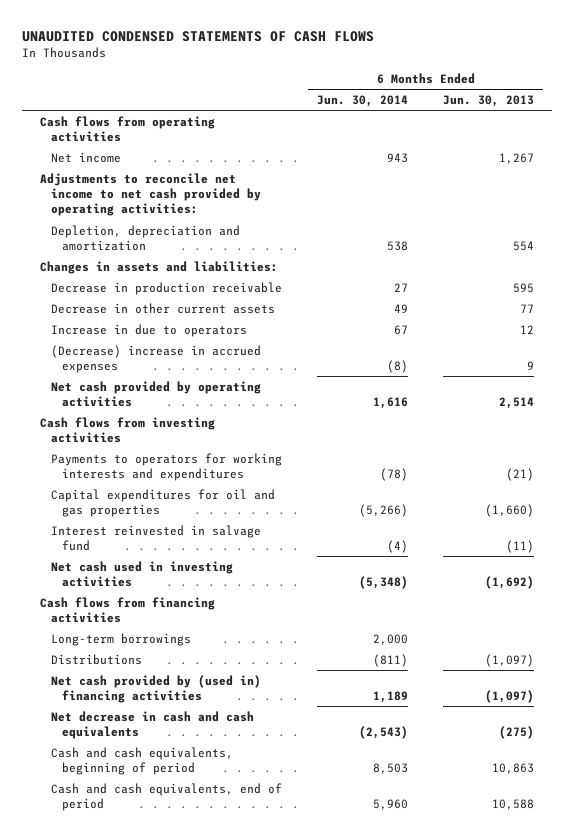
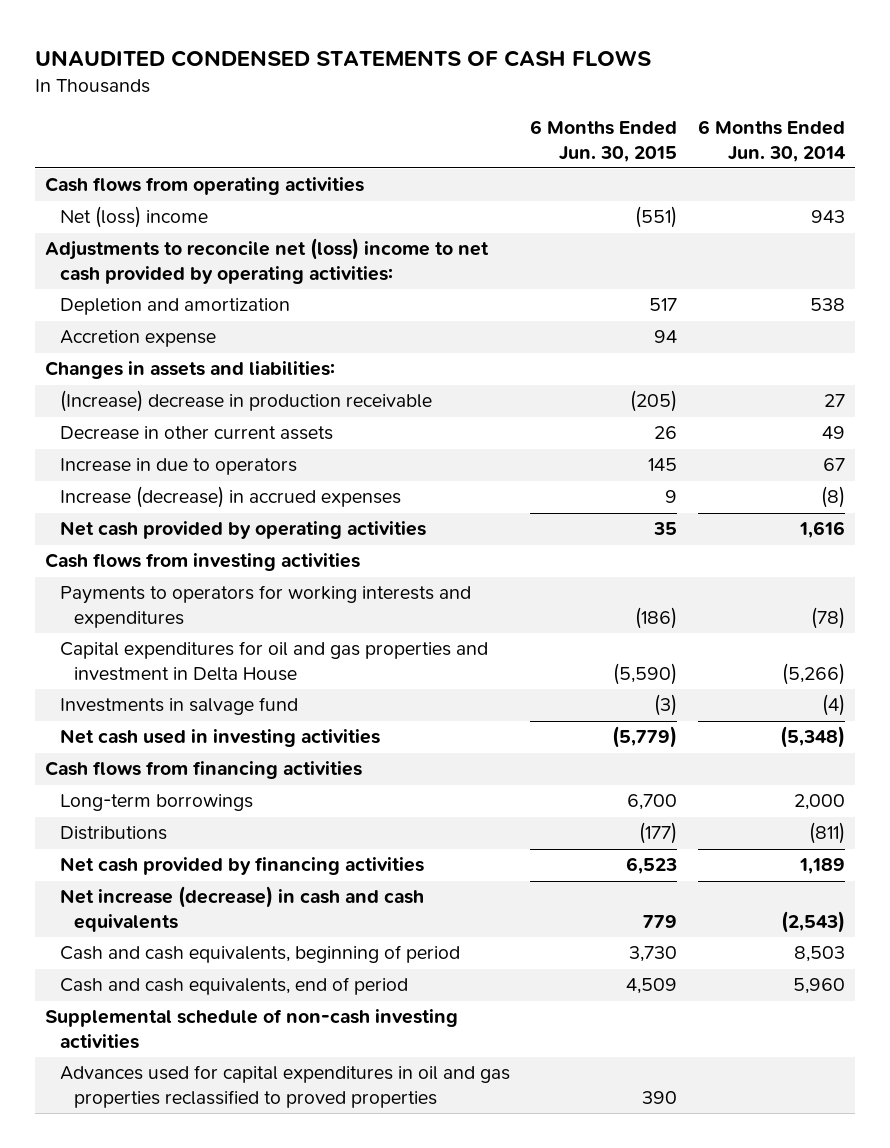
- | 6 Months Ended Jun. 30, 2014 | 6 Months Ended Jun. 30, 2013
+ | 6 Months Ended Jun. 30, 2015 | 6 Months Ended Jun. 30, 2014
- Net income | 943 | 1,267
- Adjustments to reconcile net income to net cash provided by operating activities:
- Depletion, depreciation and amortization | 538 | 554
+ Net (loss) income | (551) | 943
+ Adjustments to reconcile net (loss) income to net cash provided by operating activities:
+ Depletion and amortization | 517 | 538
+ Accretion expense | 94 |
- Decrease in production receivable | 27 | 595
+ (Increase) decrease in production receivable | (205) | 27
- (Decrease) increase in accrued expenses | (8) | 9
+ Increase (decrease) in accrued expenses | 9 | (8)
- Capital expenditures for oil and gas properties | (5,266) | (1,660)
- Interest reinvested in salvage fund | (4) | (11)
+ Capital expenditures for oil and gas properties and investment in Delta House | (5,590) | (5,266)
+ Investments in salvage fund | (3) | (4)
- Net cash provided by (used in) financing activities | 1,189 | (1,097)
- Net decrease in cash and cash equivalents | (2,543) | (275)
+ Net cash provided by financing activities | 6,523 | 1,189
+ Net increase (decrease) in cash and cash equivalents | 779 | (2,543)
+ Supplemental schedule of non-cash investing activities
+ Advances used for capital expenditures in oil and gas properties reclassified to proved properties | 390 |

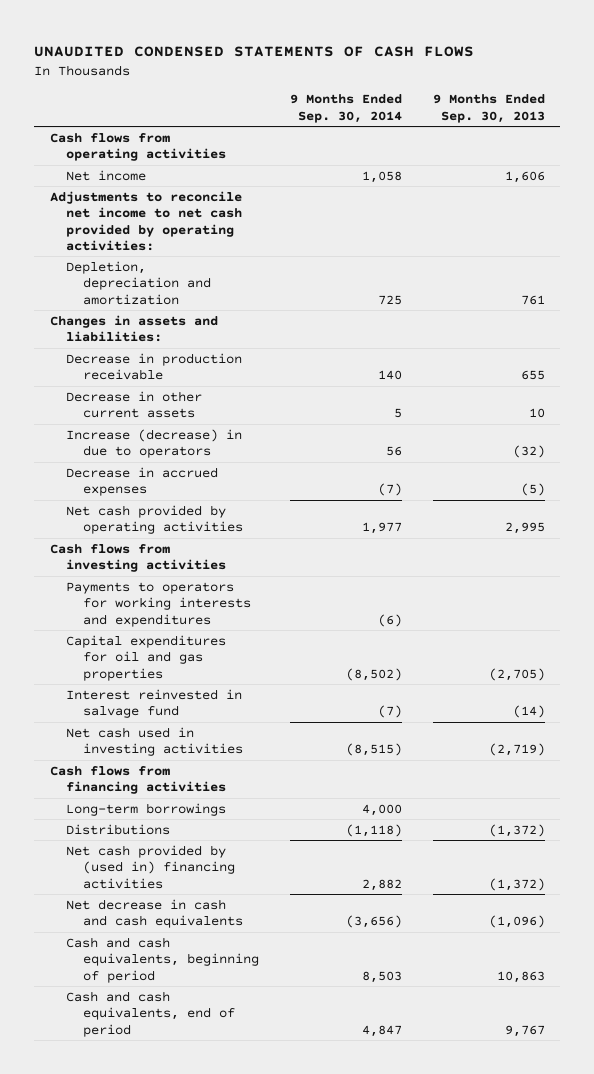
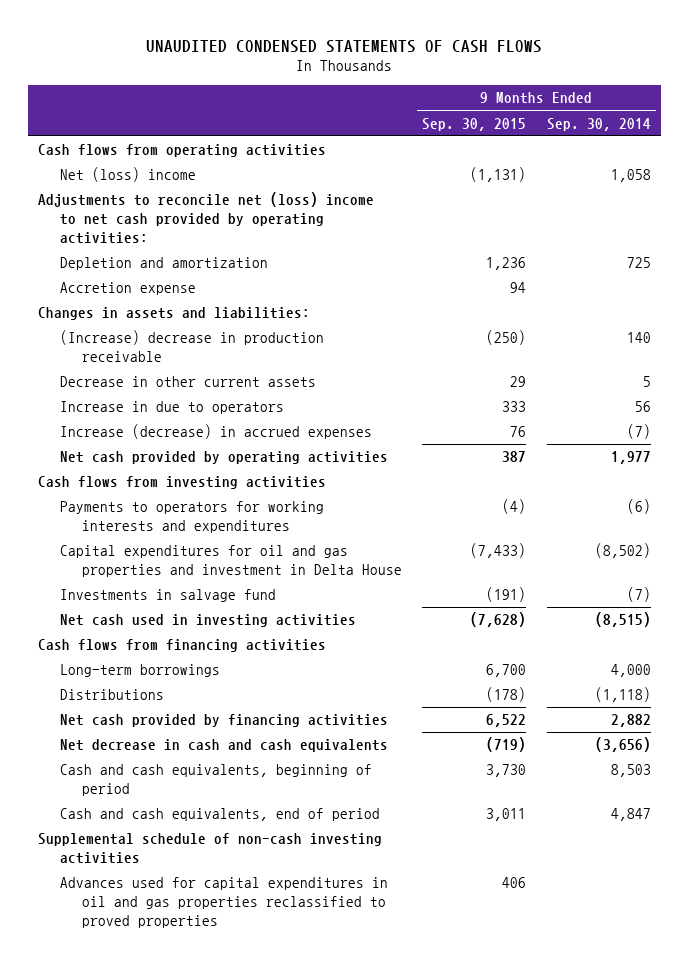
- | 9 Months Ended Sep. 30, 2014 | 9 Months Ended Sep. 30, 2013
+ | 9 Months Ended Sep. 30, 2015 | 9 Months Ended Sep. 30, 2014
- Net income | 1,058 | 1,606
- Adjustments to reconcile net income to net cash provided by operating activities:
- Depletion, depreciation and amortization | 725 | 761
+ Net (loss) income | (1,131) | 1,058
+ Adjustments to reconcile net (loss) income to net cash provided by operating activities:
+ Depletion and amortization | 1,236 | 725
+ Accretion expense | 94 |
- Decrease in production receivable | 140 | 655
+ (Increase) decrease in production receivable | (250) | 140
- Increase (decrease) in due to operators | 56 | (32)
- Decrease in accrued expenses | (7) | (5)
+ Increase in due to operators | 333 | 56
+ Increase (decrease) in accrued expenses | 76 | (7)
- Capital expenditures for oil and gas properties | (8,502) | (2,705)
- Interest reinvested in salvage fund | (7) | (14)
+ Capital expenditures for oil and gas properties and investment in Delta House | (7,433) | (8,502)
+ Investments in salvage fund | (191) | (7)
- Net cash provided by (used in) financing activities | 2,882 | (1,372)
+ Net cash provided by financing activities | 6,522 | 2,882
+ Supplemental schedule of non-cash investing activities
+ Advances used for capital expenditures in oil and gas properties reclassified to proved properties | 406 |

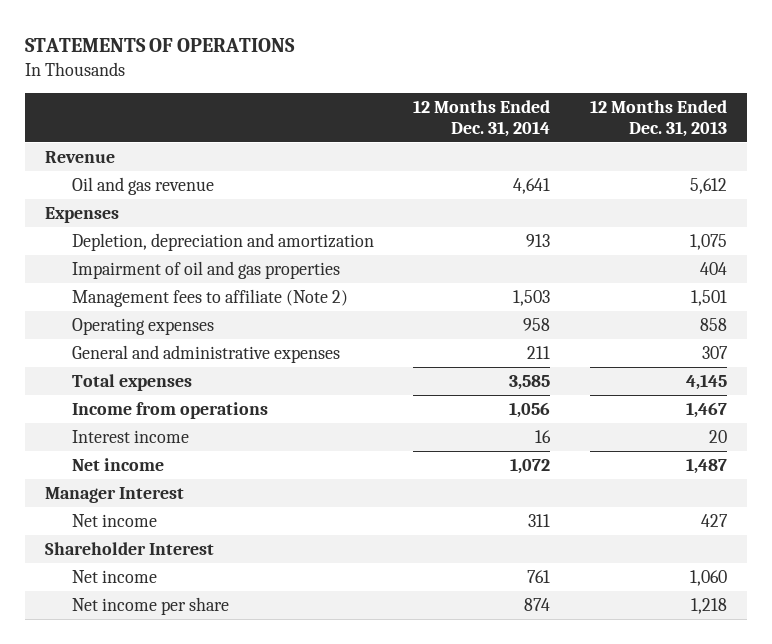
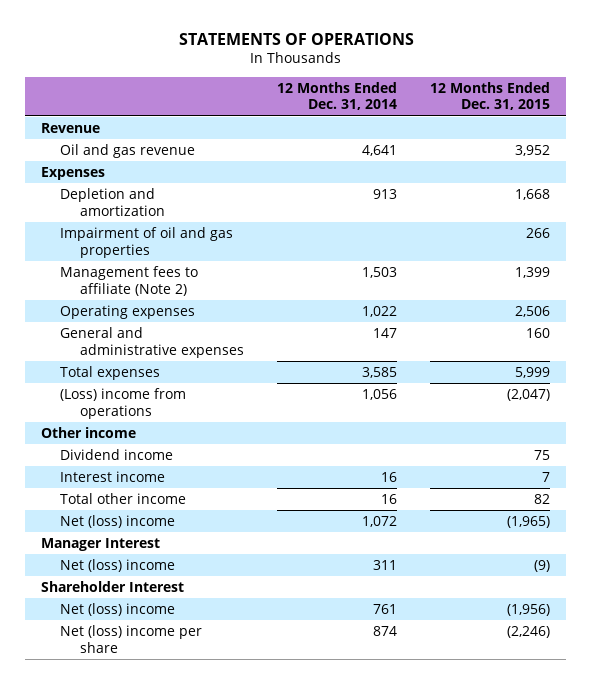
- | 12 Months Ended Dec. 31, 2014 | 12 Months Ended Dec. 31, 2013
+ | 12 Months Ended Dec. 31, 2014 | 12 Months Ended Dec. 31, 2015
- Depletion, depreciation and amortization | 913 | 1,075
+ Depletion and amortization | 913 | 1,668
- Operating expenses | 958 | 858
- General and administrative expenses | 211 | 307
+ Operating expenses | 1,022 | 2,506
+ General and administrative expenses | 147 | 160
- Income from operations | 1,056 | 1,467
+ (Loss) income from operations | 1,056 | (2,047)
+ Other income
+ Dividend income | | 75
- Net income | 1,072 | 1,487
+ Total other income | 16 | 82
+ Net (loss) income | 1,072 | (1,965)
- Net income | 311 | 427
+ Net (loss) income | 311 | (9)
- Net income | 761 | 1,060
- Net income per share | 874 | 1,218
+ Net (loss) income | 761 | (1,956)
+ Net (loss) income per share | 874 | (2,246)

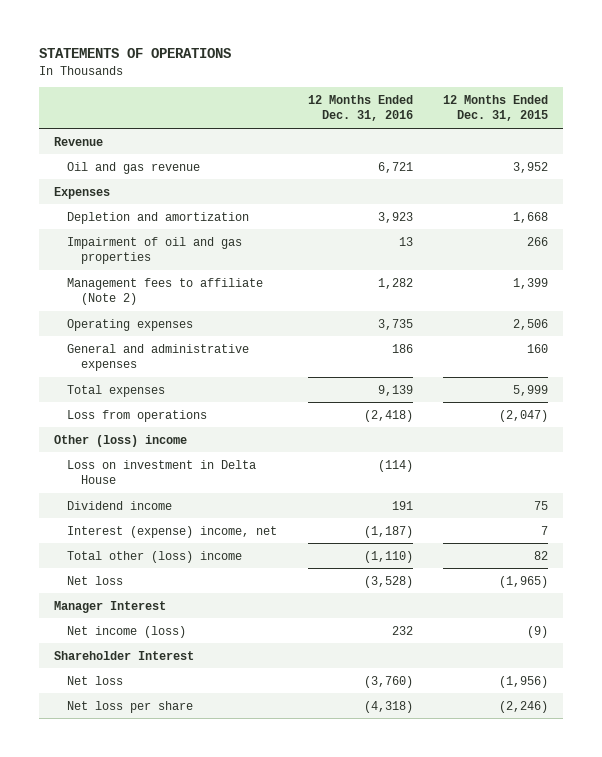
- | 12 Months Ended Dec. 31, 2014 | 12 Months Ended Dec. 31, 2015
+ | 12 Months Ended Dec. 31, 2016 | 12 Months Ended Dec. 31, 2015
- (Loss) income from operations | 1,056 | (2,047)
- Other income
+ Loss from operations | (2,418) | (2,047)
+ Other (loss) income
+ Loss on investment in Delta House | (114) |
- Interest income | 16 | 7
- Total other income | 16 | 82
- Net (loss) income | 1,072 | (1,965)
+ Interest (expense) income, net | (1,187) | 7
+ Total other (loss) income | (1,110) | 82
+ Net loss | (3,528) | (1,965)
- Net (loss) income | 311 | (9)
+ Net income (loss) | 232 | (9)
- Net (loss) income | 761 | (1,956)
- Net (loss) income per share | 874 | (2,246)
+ Net loss | (3,760) | (1,956)
+ Net loss per share | (4,318) | (2,246)

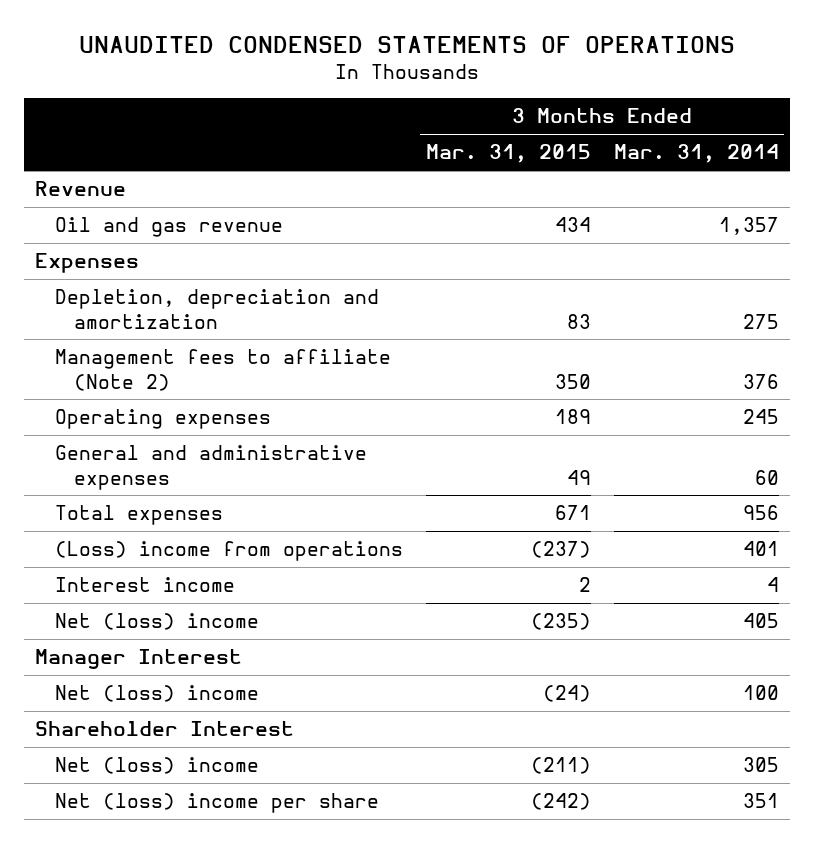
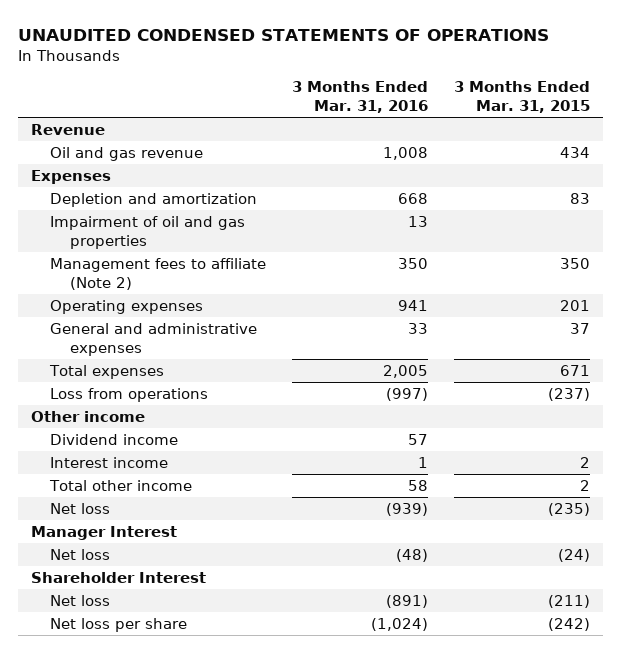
- | 3 Months Ended Mar. 31, 2015 | 3 Months Ended Mar. 31, 2014
+ | 3 Months Ended Mar. 31, 2016 | 3 Months Ended Mar. 31, 2015
- Depletion, depreciation and amortization | 83 | 275
+ Depletion and amortization | 668 | 83
+ Impairment of oil and gas properties | 13 |
- Operating expenses | 189 | 245
- General and administrative expenses | 49 | 60
+ Operating expenses | 941 | 201
+ General and administrative expenses | 33 | 37
- (Loss) income from operations | (237) | 401
+ Loss from operations | (997) | (237)
+ Other income
+ Dividend income | 57 |
- Net (loss) income | (235) | 405
+ Total other income | 58 | 2
+ Net loss | (939) | (235)
- Net (loss) income | (24) | 100
+ Net loss | (48) | (24)
- Net (loss) income | (211) | 305
- Net (loss) income per share | (242) | 351
+ Net loss | (891) | (211)
+ Net loss per share | (1,024) | (242)

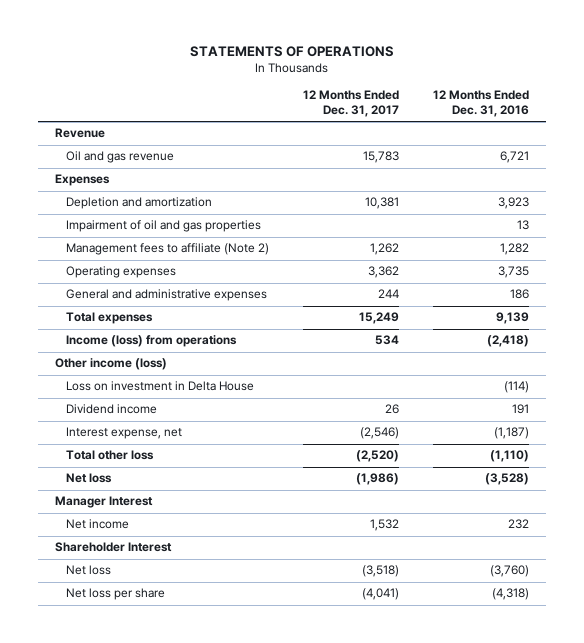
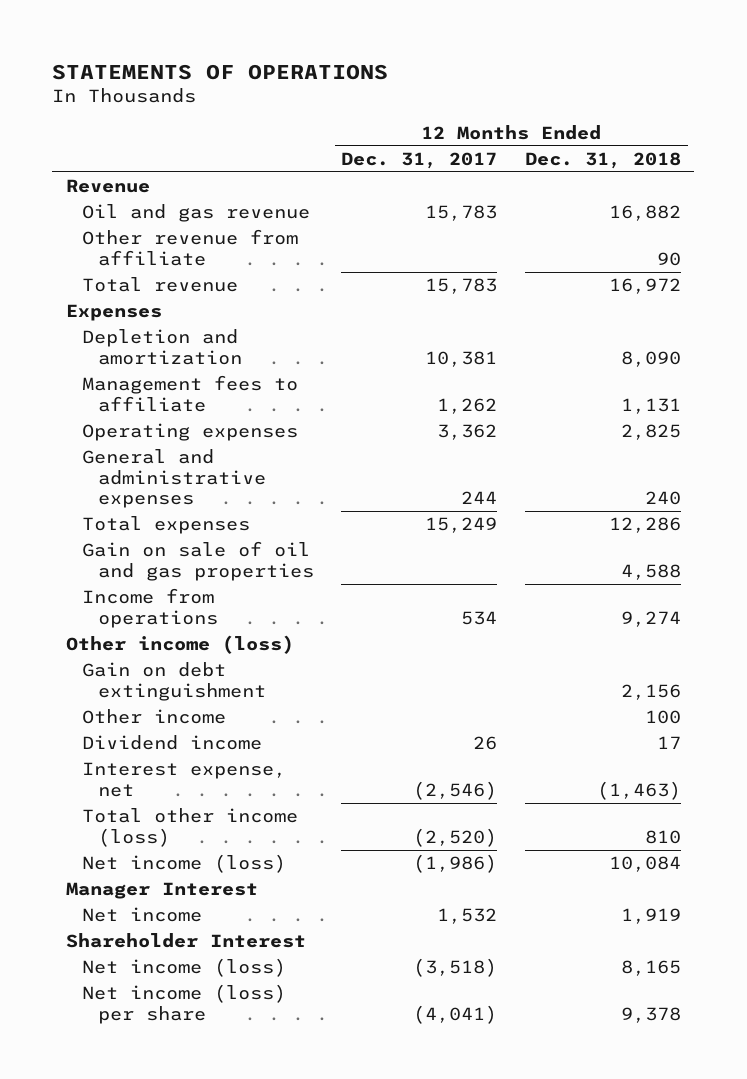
- | 12 Months Ended Dec. 31, 2017 | 12 Months Ended Dec. 31, 2016
+ | 12 Months Ended Dec. 31, 2017 | 12 Months Ended Dec. 31, 2018
+ Other revenue from affiliate | | 90
+ Total revenue | 15,783 | 16,972
- Impairment of oil and gas properties | | 13
- Management fees to affiliate (Note 2) | 1,262 | 1,282
+ Management fees to affiliate | 1,262 | 1,131
- Income (loss) from operations | 534 | (2,418)
+ Gain on sale of oil and gas properties | | 4,588
+ Income from operations | 534 | 9,274
- Loss on investment in Delta House | | (114)
+ Gain on debt extinguishment | | 2,156
+ Other income | | 100
- Total other loss | (2,520) | (1,110)
- Net loss | (1,986) | (3,528)
+ Total other income (loss) | (2,520) | 810
+ Net income (loss) | (1,986) | 10,084
- Net loss | (3,518) | (3,760)
- Net loss per share | (4,041) | (4,318)
+ Net income (loss) | (3,518) | 8,165
+ Net income (loss) per share | (4,041) | 9,378

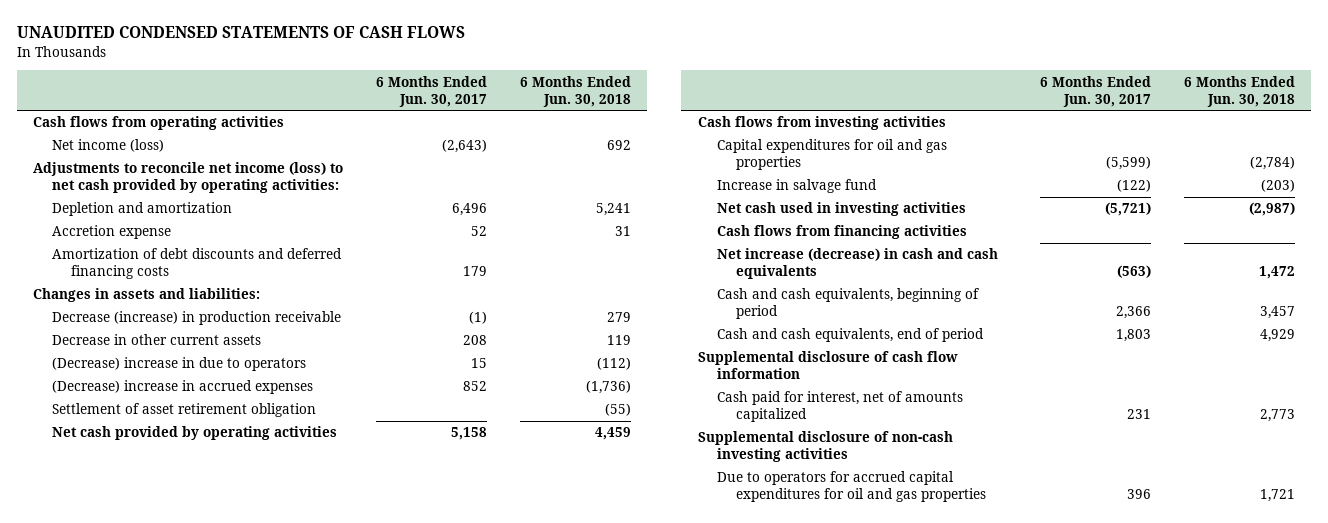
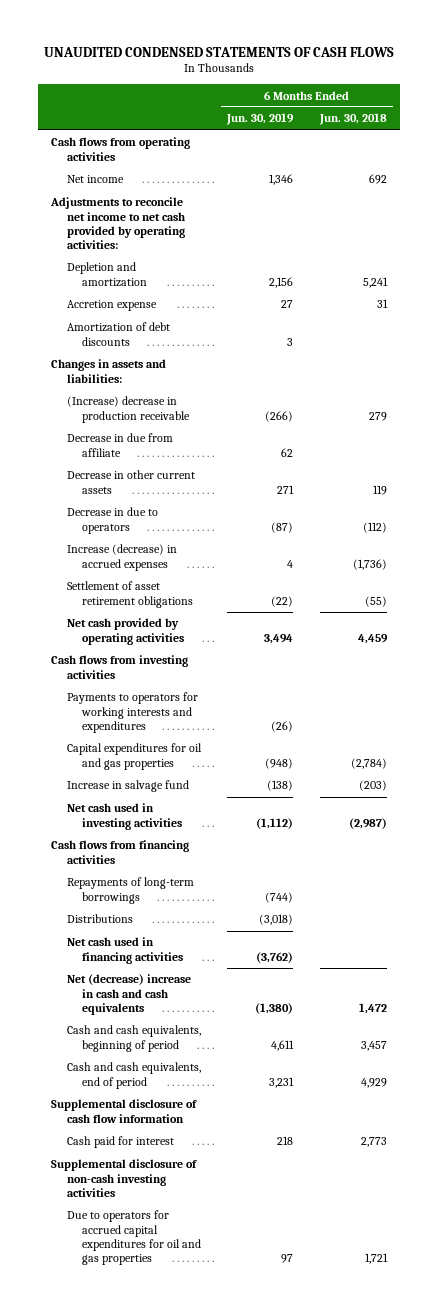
- | 6 Months Ended Jun. 30, 2017 | 6 Months Ended Jun. 30, 2018
+ | 6 Months Ended Jun. 30, 2019 | 6 Months Ended Jun. 30, 2018
- Net income (loss) | (2,643) | 692
- Adjustments to reconcile net income (loss) to net cash provided by operating activities:
+ Net income | 1,346 | 692
+ Adjustments to reconcile net income to net cash provided by operating activities:
- Amortization of debt discounts and deferred financing costs | 179 |
+ Amortization of debt discounts | 3 |
- Decrease (increase) in production receivable | (1) | 279
+ (Increase) decrease in production receivable | (266) | 279
+ Decrease in due from affiliate | 62 |
- (Decrease) increase in due to operators | 15 | (112)
- (Decrease) increase in accrued expenses | 852 | (1,736)
- Settlement of asset retirement obligation | | (55)
+ Decrease in due to operators | (87) | (112)
+ Increase (decrease) in accrued expenses | 4 | (1,736)
+ Settlement of asset retirement obligations | (22) | (55)
+ Payments to operators for working interests and expenditures | (26) |
- Net increase (decrease) in cash and cash equivalents | (563) | 1,472
+ Repayments of long-term borrowings | (744) |
+ Distributions | (3,018) |
+ Net cash used in financing activities | (3,762) |
+ Net (decrease) increase in cash and cash equivalents | (1,380) | 1,472
- Cash paid for interest, net of amounts capitalized | 231 | 2,773
+ Cash paid for interest | 218 | 2,773

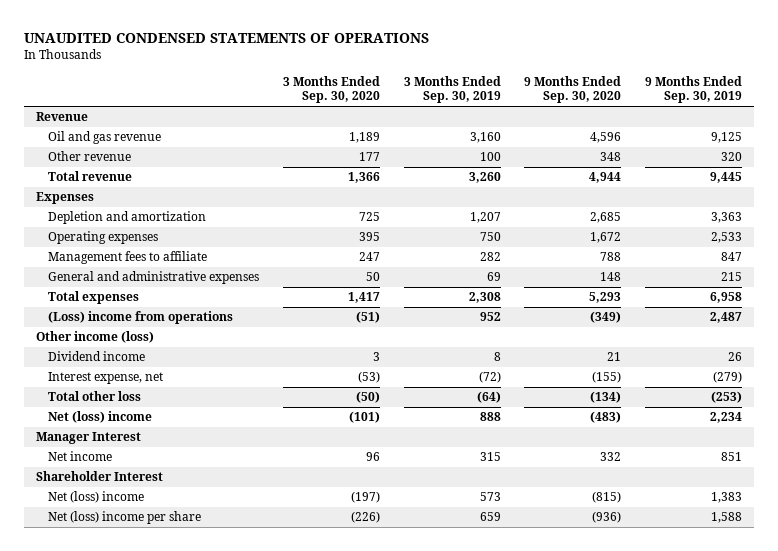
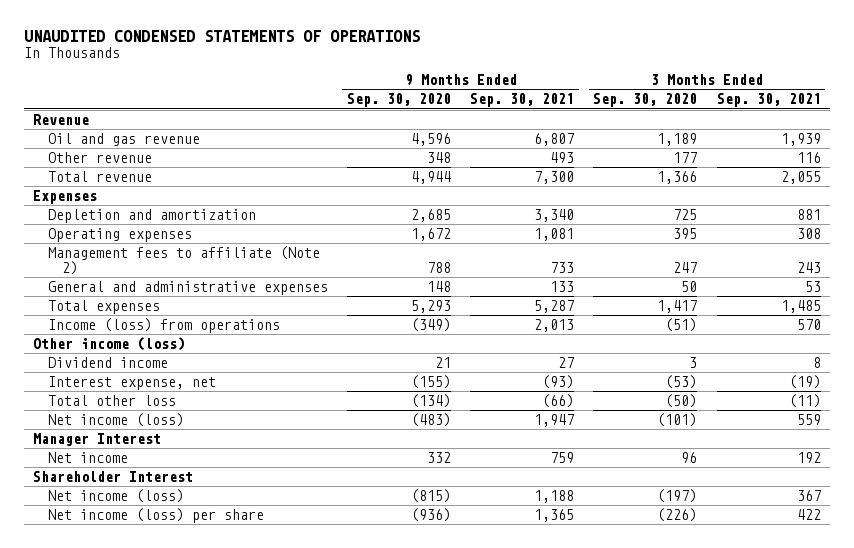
- | 3 Months Ended Sep. 30, 2020 | 3 Months Ended Sep. 30, 2019 | 9 Months Ended Sep. 30, 2020 | 9 Months Ended Sep. 30, 2019
+ | 9 Months Ended Sep. 30, 2020 | 9 Months Ended Sep. 30, 2021 | 3 Months Ended Sep. 30, 2020 | 3 Months Ended Sep. 30, 2021
- Management fees to affiliate | 247 | 282 | 788 | 847
+ Management fees to affiliate (Note 2) | 788 | 733 | 247 | 243
- (Loss) income from operations | (51) | 952 | (349) | 2,487
+ Income (loss) from operations | (349) | 2,013 | (51) | 570
- Net (loss) income | (101) | 888 | (483) | 2,234
+ Net income (loss) | (483) | 1,947 | (101) | 559
- Net (loss) income | (197) | 573 | (815) | 1,383
- Net (loss) income per share | (226) | 659 | (936) | 1,588
+ Net income (loss) | (815) | 1,188 | (197) | 367
+ Net income (loss) per share | (936) | 1,365 | (226) | 422

